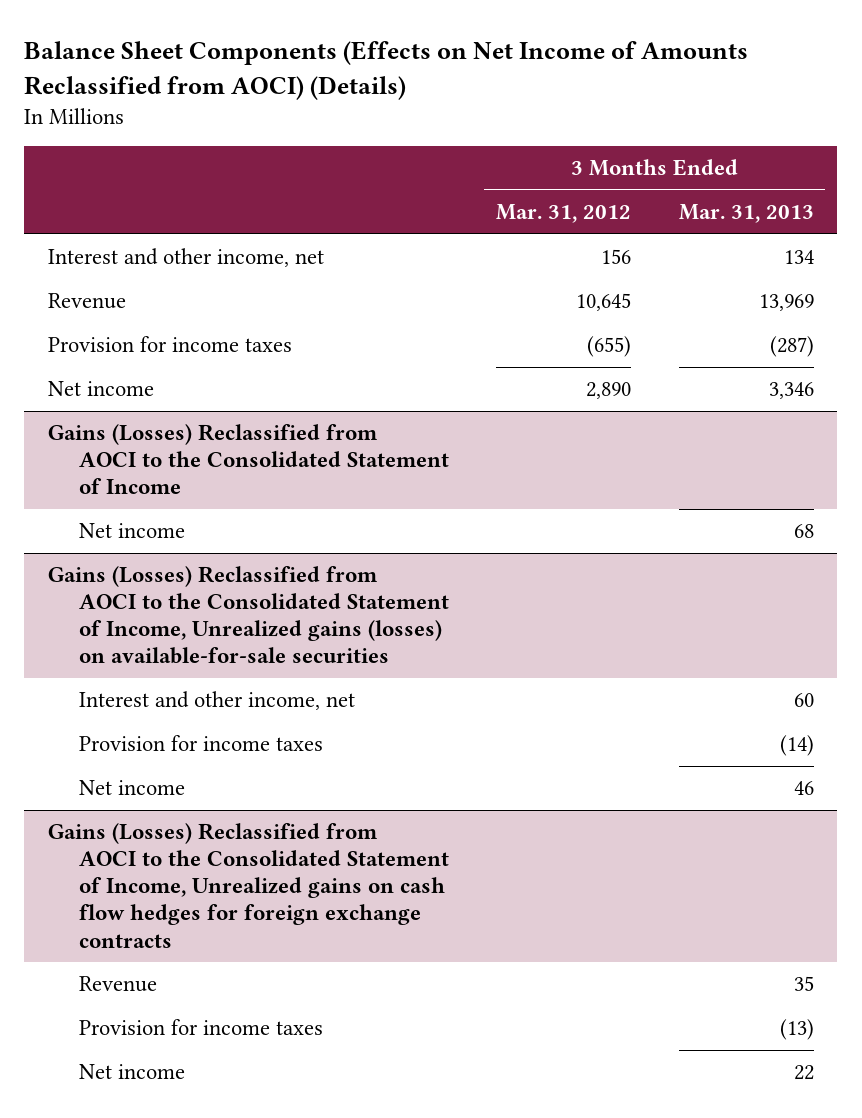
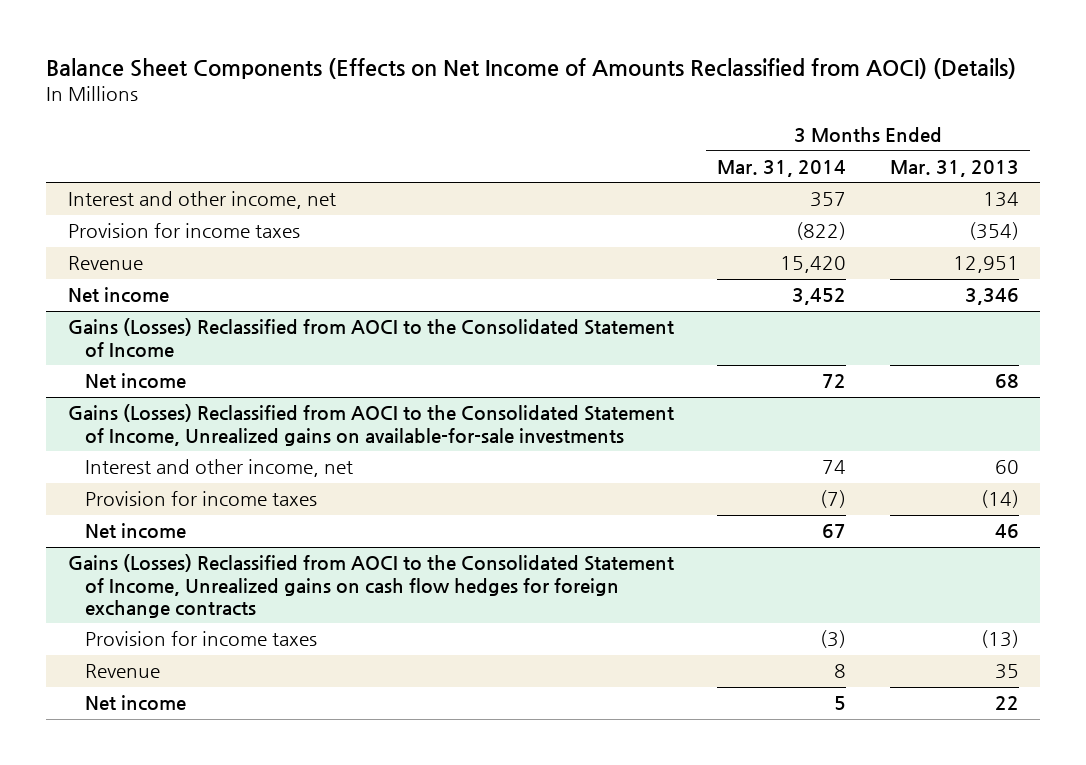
- | 3 Months Ended Mar. 31, 2012 | 3 Months Ended Mar. 31, 2013
+ | 3 Months Ended Mar. 31, 2014 | 3 Months Ended Mar. 31, 2013
- Revenue | 10,645 | 13,969
- Provision for income taxes | (655) | (287)
+ Provision for income taxes | (822) | (354)
+ Revenue | 15,420 | 12,951
- Gains (Losses) Reclassified from AOCI to the Consolidated Statement of Income, Unrealized gains (losses) on available-for-sale securities
+ Gains (Losses) Reclassified from AOCI to the Consolidated Statement of Income, Unrealized gains on available-for-sale investments
@ Gains (Losses) Reclassified from AOCI to the Consolidated Statement of Income, Unrealized gains on cash flow hedges for foreign exchange contracts
moved down: Revenue | 8 | 35

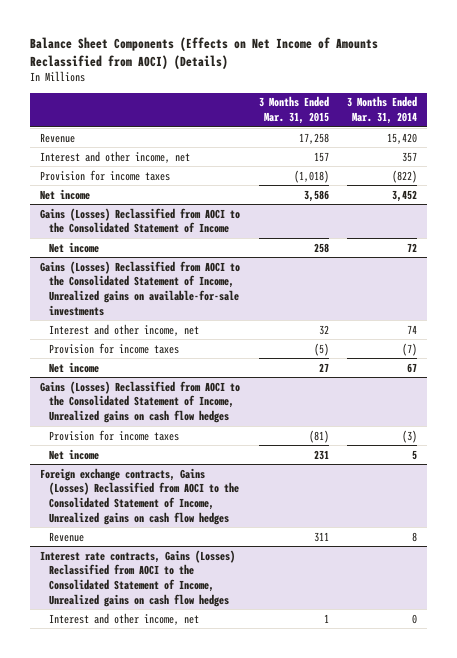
- | 3 Months Ended Mar. 31, 2014 | 3 Months Ended Mar. 31, 2013
+ | 3 Months Ended Mar. 31, 2015 | 3 Months Ended Mar. 31, 2014
moved up: Revenue | 17,258 | 15,420
- Gains (Losses) Reclassified from AOCI to the Consolidated Statement of Income, Unrealized gains on cash flow hedges for foreign exchange contracts
+ Gains (Losses) Reclassified from AOCI to the Consolidated Statement of Income, Unrealized gains on cash flow hedges
- Revenue | 8 | 35
+ Foreign exchange contracts, Gains (Losses) Reclassified from AOCI to the Consolidated Statement of Income, Unrealized gains on cash flow hedges
+ Revenue | 311 | 8
+ Interest rate contracts, Gains (Losses) Reclassified from AOCI to the Consolidated Statement of Income, Unrealized gains on cash flow hedges
+ Interest and other income, net | 1 | 0

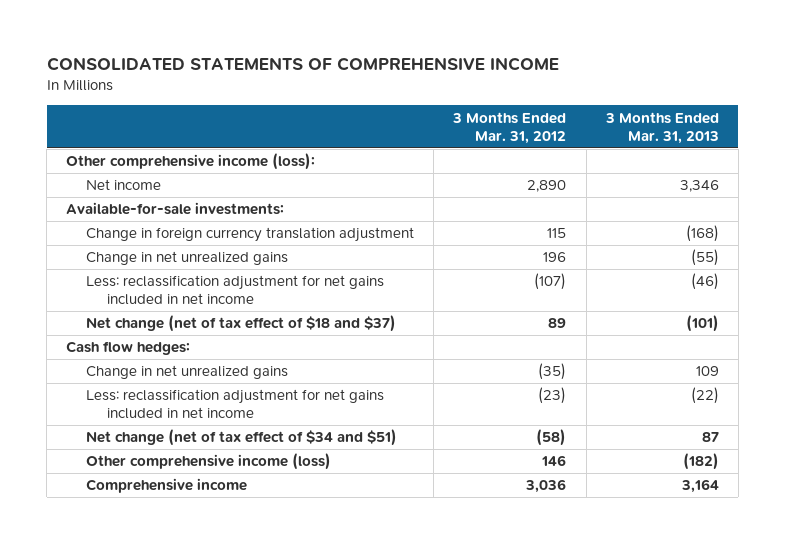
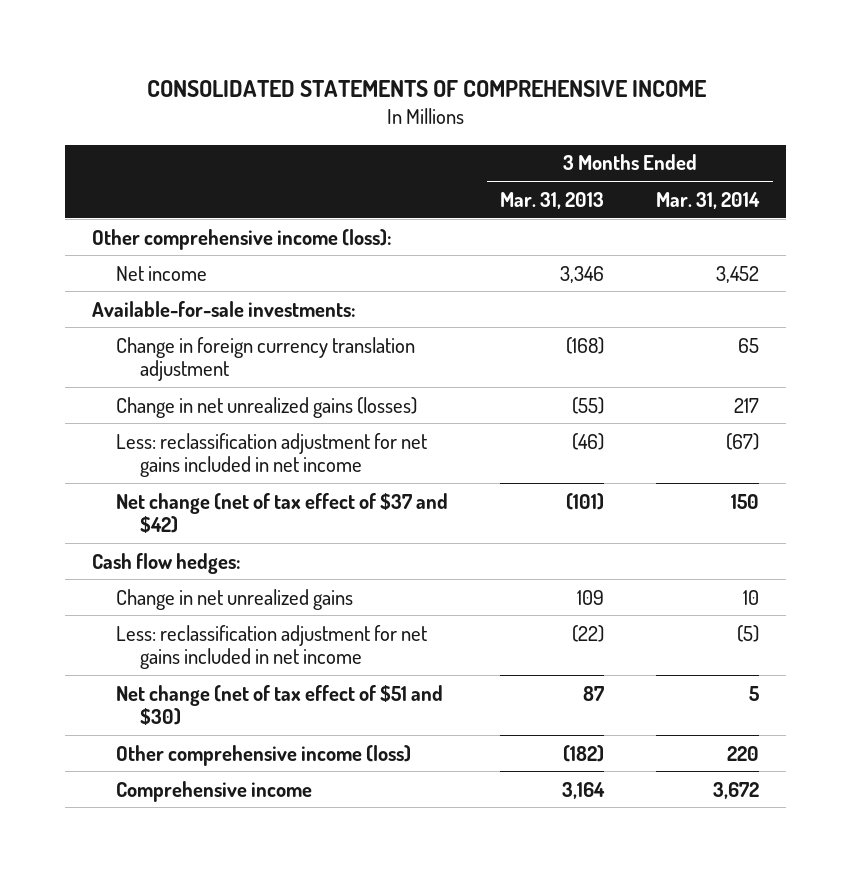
- | 3 Months Ended Mar. 31, 2012 | 3 Months Ended Mar. 31, 2013
+ | 3 Months Ended Mar. 31, 2013 | 3 Months Ended Mar. 31, 2014
- Change in net unrealized gains | 196 | (55)
+ Change in net unrealized gains (losses) | (55) | 217
- Net change (net of tax effect of $18 and $37) | 89 | (101)
+ Net change (net of tax effect of $37 and $42) | (101) | 150
- Net change (net of tax effect of $34 and $51) | (58) | 87
+ Net change (net of tax effect of $51 and $30) | 87 | 5

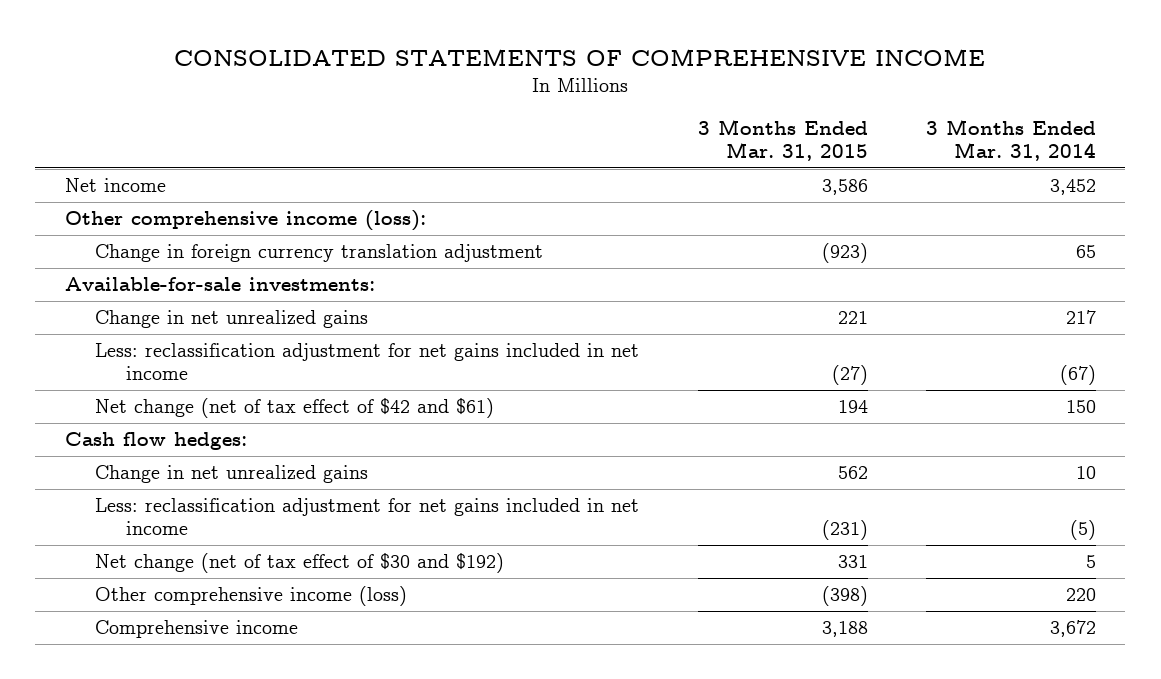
- | 3 Months Ended Mar. 31, 2013 | 3 Months Ended Mar. 31, 2014
+ | 3 Months Ended Mar. 31, 2015 | 3 Months Ended Mar. 31, 2014
moved down: Other comprehensive income (loss):
- Change in net unrealized gains (losses) | (55) | 217
moved down: Available-for-sale investments:
+ Change in net unrealized gains | 221 | 217
- Net change (net of tax effect of $37 and $42) | (101) | 150
+ Net change (net of tax effect of $42 and $61) | 194 | 150
- Net change (net of tax effect of $51 and $30) | 87 | 5
+ Net change (net of tax effect of $30 and $192) | 331 | 5

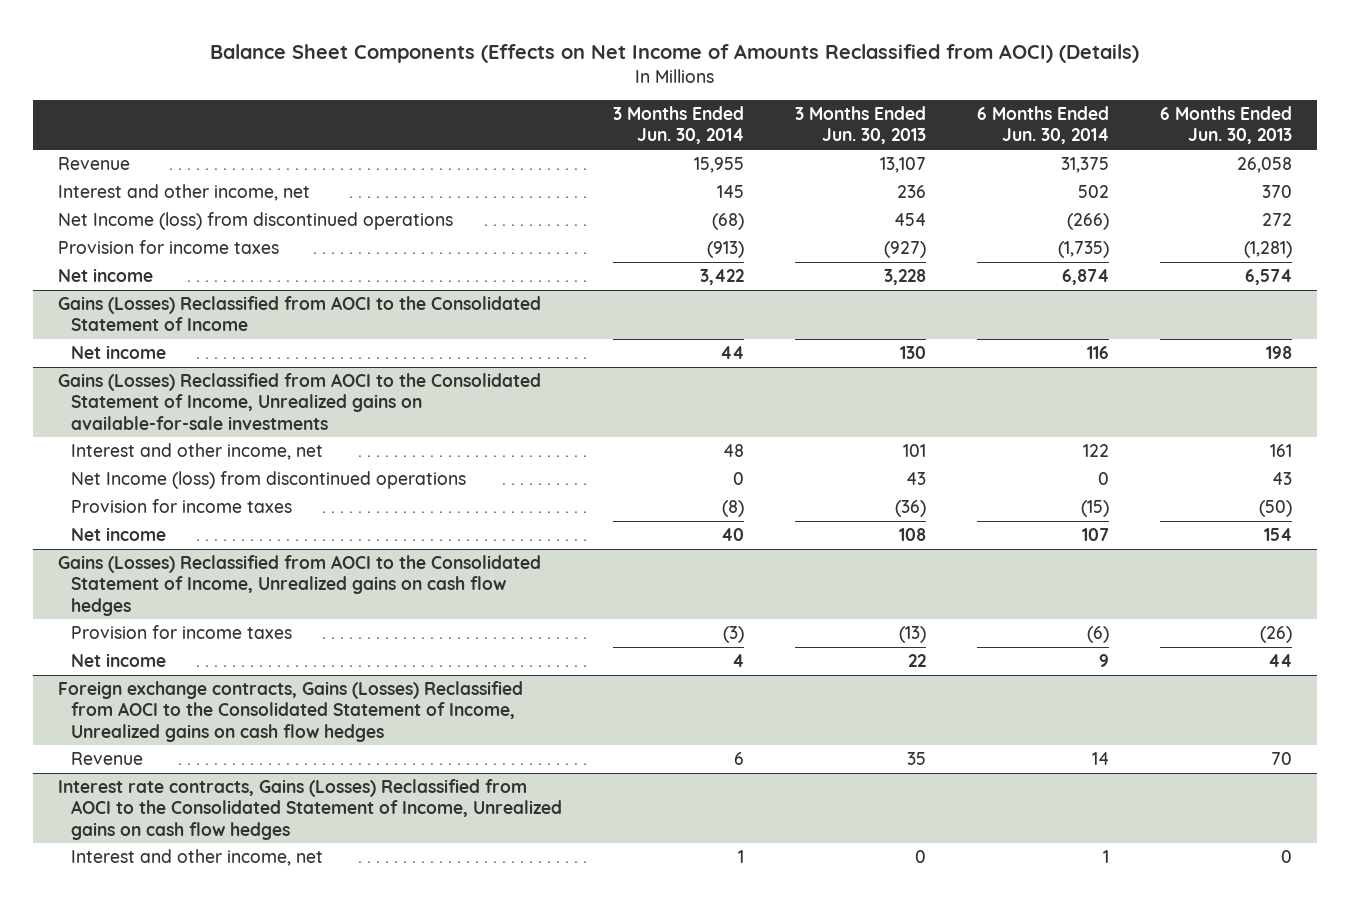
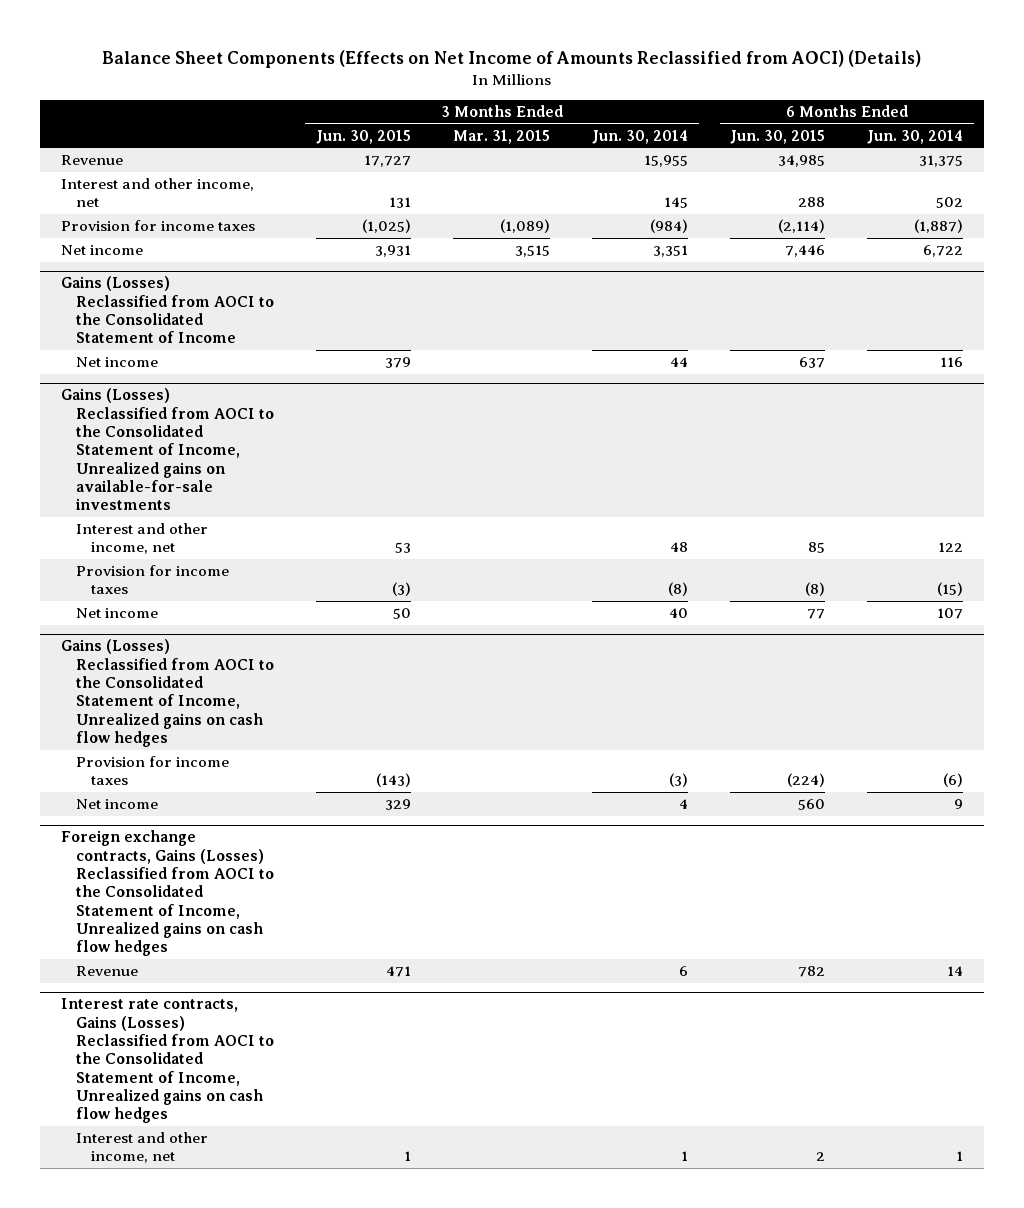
- | 3 Months Ended Jun. 30, 2014 | 3 Months Ended Jun. 30, 2013 | 6 Months Ended Jun. 30, 2014 | 6 Months Ended Jun. 30, 2013
+ | 3 Months Ended Jun. 30, 2015 | 3 Months Ended Mar. 31, 2015 | 3 Months Ended Jun. 30, 2014 | 6 Months Ended Jun. 30, 2015 | 6 Months Ended Jun. 30, 2014
- Net Income (loss) from discontinued operations | (68) | 454 | (266) | 272
- Provision for income taxes | (913) | (927) | (1,735) | (1,281)
- Net income | 3,422 | 3,228 | 6,874 | 6,574
+ Provision for income taxes | (1,025) | (1,089) | (984) | (2,114) | (1,887)
+ Net income | 3,931 | 3,515 | 3,351 | 7,446 | 6,722
@ Gains (Losses) Reclassified from AOCI to the Consolidated Statement of Income, Unrealized gains on available-for-sale investments
- Net Income (loss) from discontinued operations | 0 | 43 | 0 | 43

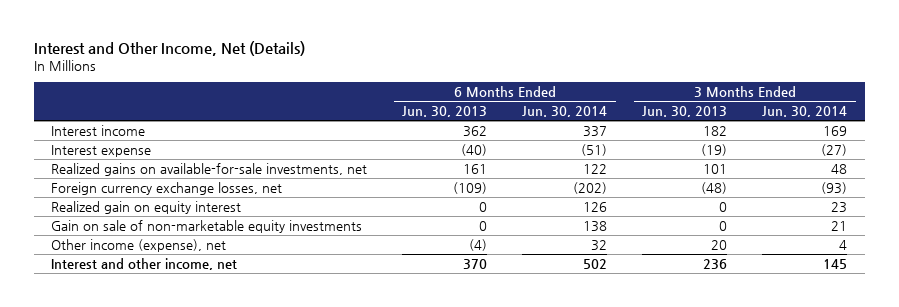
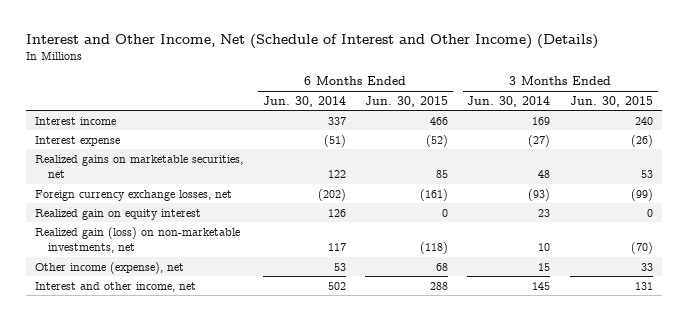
- Interest and Other Income, Net (Details)
+ Interest and Other Income, Net (Schedule of Interest and Other Income) (Details)
- | 6 Months Ended Jun. 30, 2013 | 6 Months Ended Jun. 30, 2014 | 3 Months Ended Jun. 30, 2013 | 3 Months Ended Jun. 30, 2014
+ | 6 Months Ended Jun. 30, 2014 | 6 Months Ended Jun. 30, 2015 | 3 Months Ended Jun. 30, 2014 | 3 Months Ended Jun. 30, 2015
- Realized gains on available-for-sale investments, net | 161 | 122 | 101 | 48
+ Realized gains on marketable securities, net | 122 | 85 | 48 | 53
- Gain on sale of non-marketable equity investments | 0 | 138 | 0 | 21
- Other income (expense), net | (4) | 32 | 20 | 4
+ Realized gain (loss) on non-marketable investments, net | 117 | (118) | 10 | (70)
+ Other income (expense), net | 53 | 68 | 15 | 33

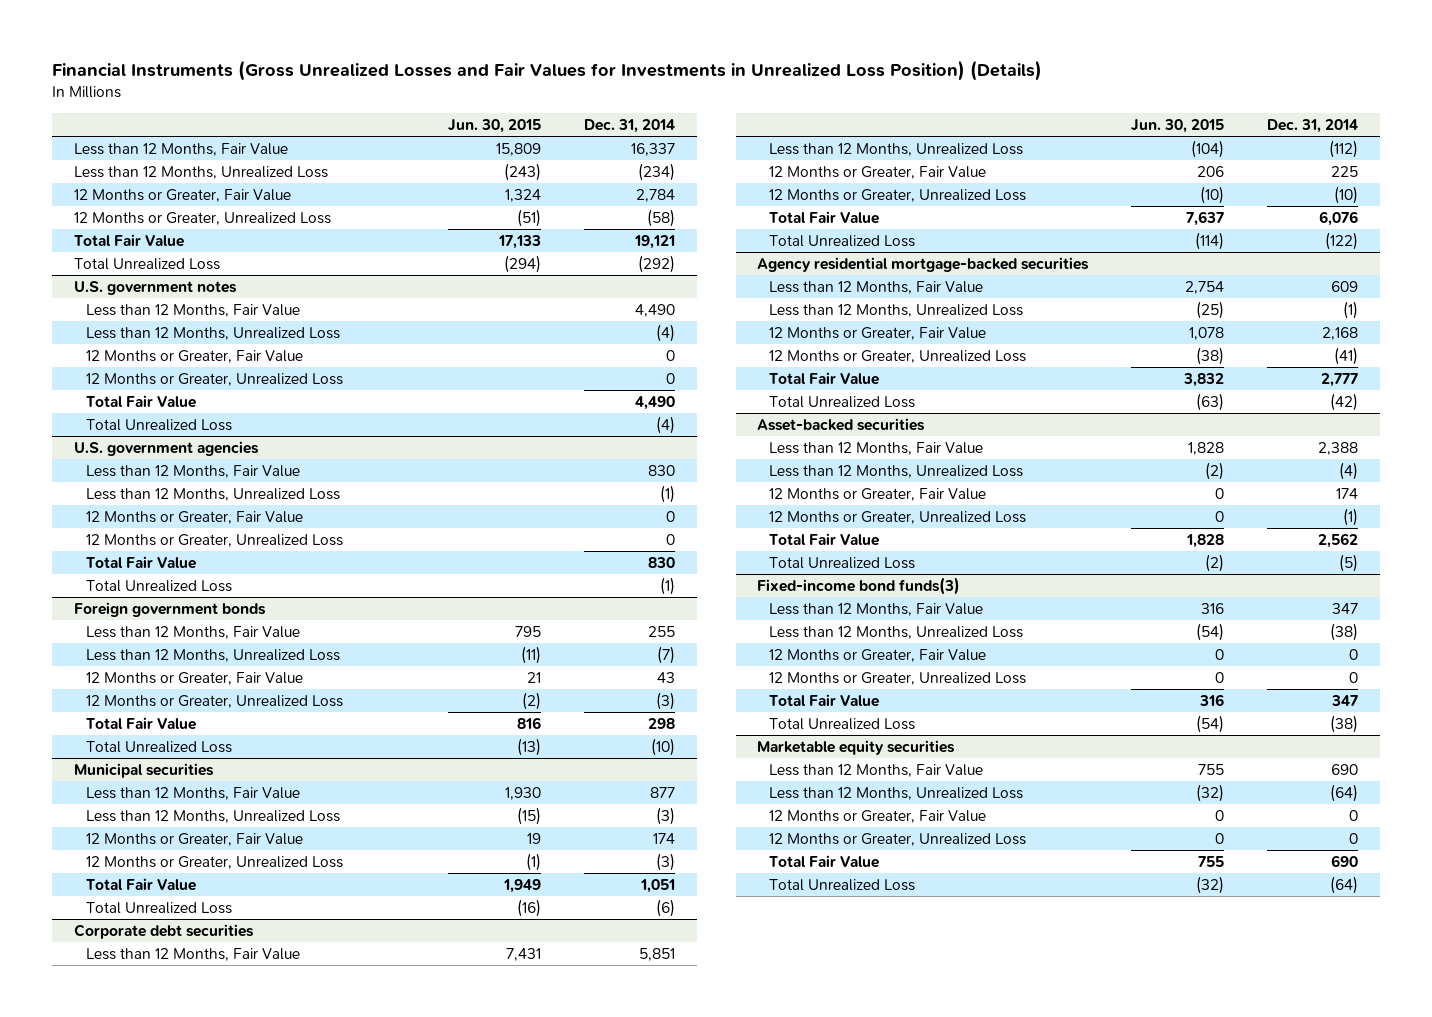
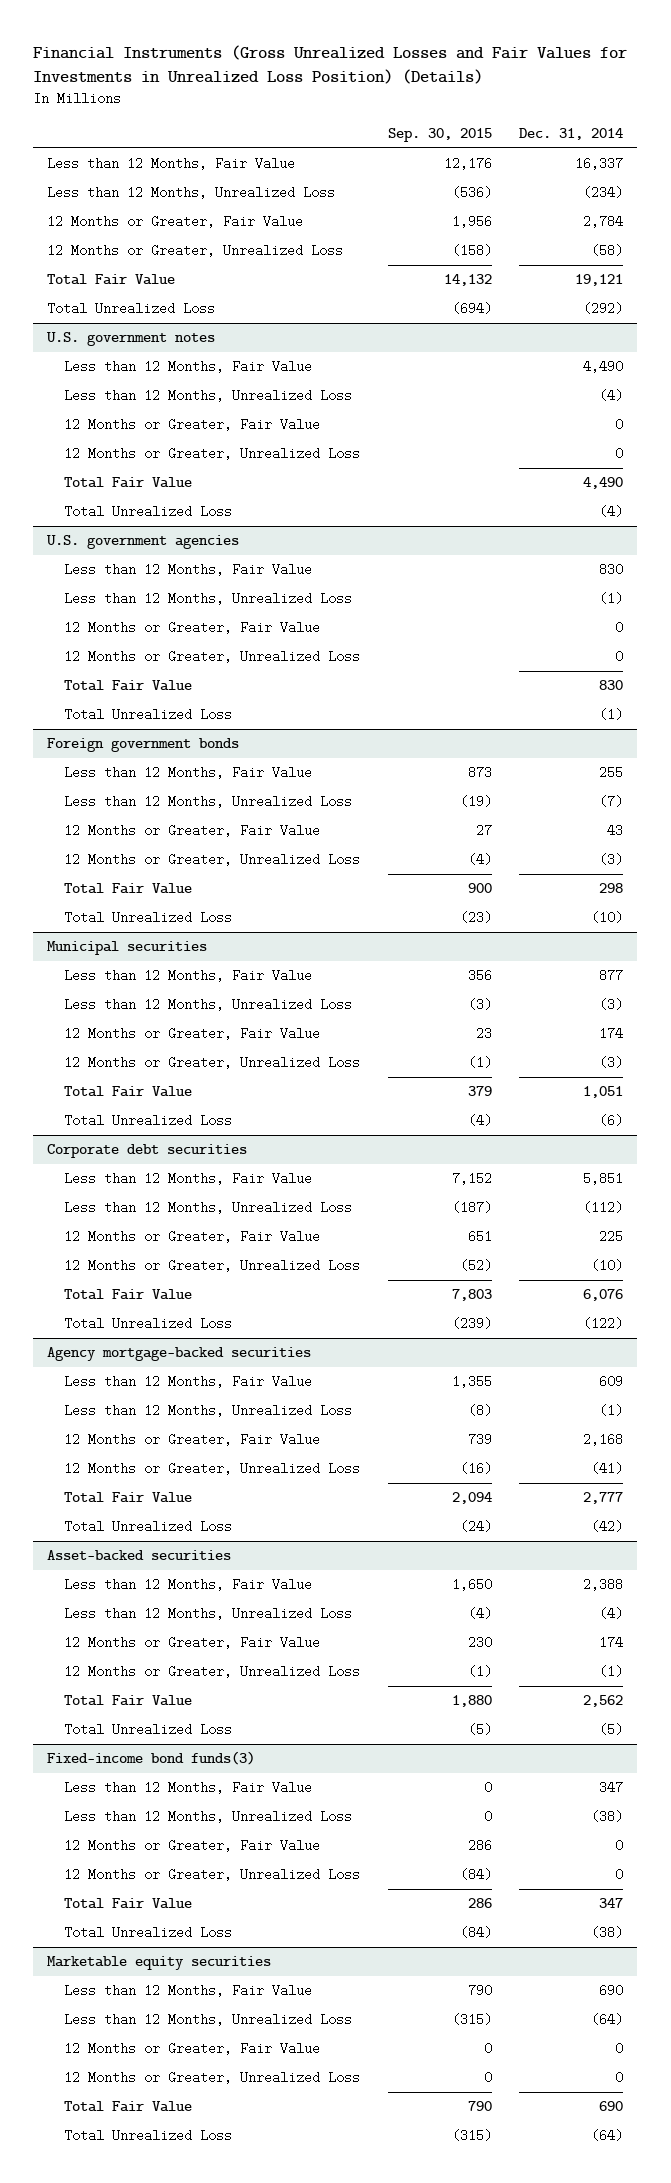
- | Jun. 30, 2015 | Dec. 31, 2014
+ | Sep. 30, 2015 | Dec. 31, 2014
- Agency residential mortgage-backed securities
+ Agency mortgage-backed securities

